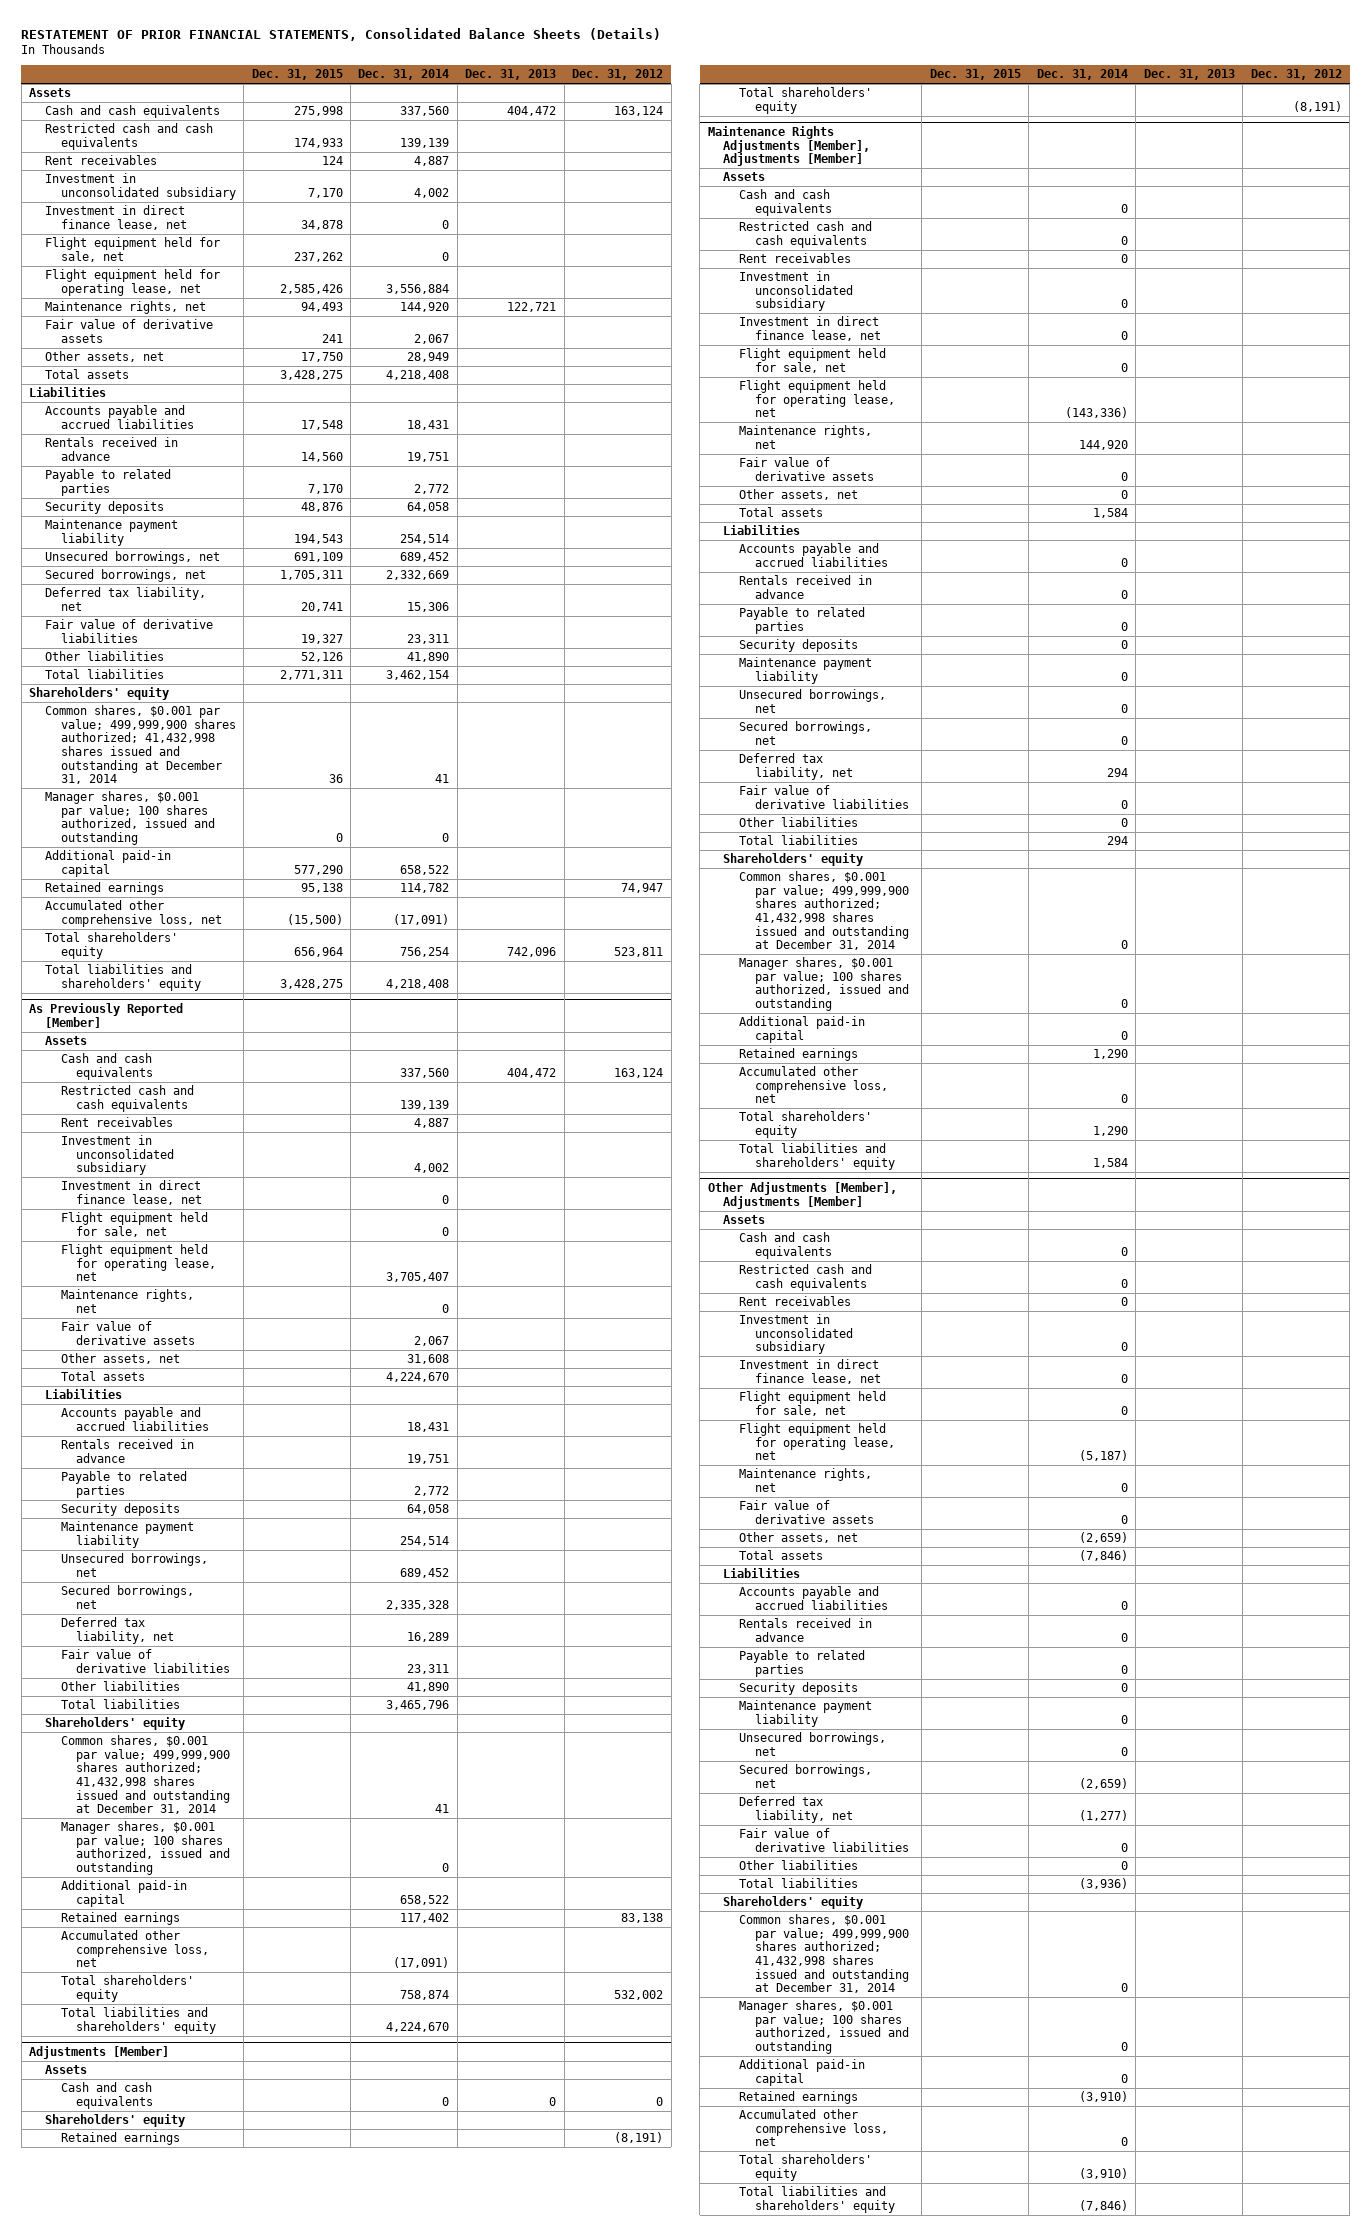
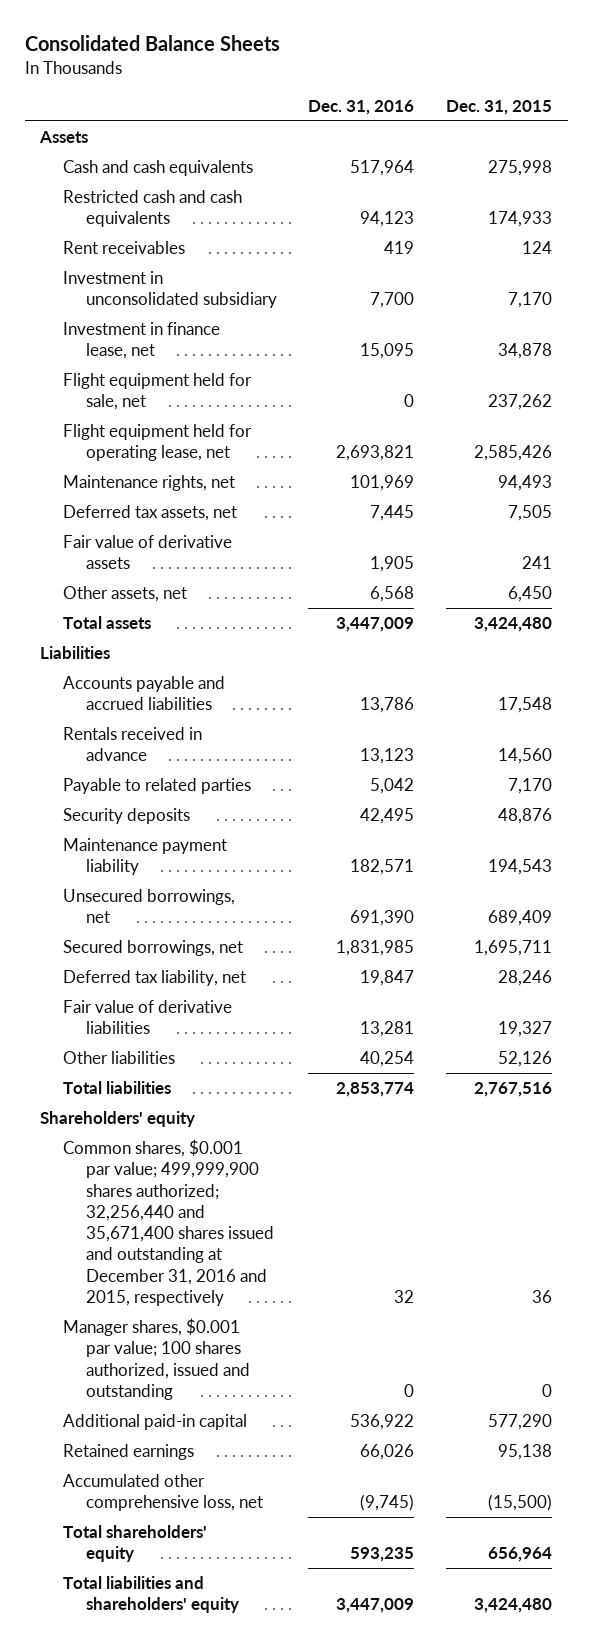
- RESTATEMENT OF PRIOR FINANCIAL STATEMENTS, Consolidated Balance Sheets (Details)
+ Consolidated Balance Sheets
- | Dec. 31, 2015 | Dec. 31, 2014 | Dec. 31, 2013 | Dec. 31, 2012
+ | Dec. 31, 2016 | Dec. 31, 2015
- Investment in direct finance lease, net | 34,878 | 0 | |
+ Investment in finance lease, net | 15,095 | 34,878
+ Deferred tax assets, net | 7,445 | 7,505
- Other assets, net | 17,750 | 28,949 | |
- Total assets | 3,428,275 | 4,218,408 | |
+ Other assets, net | 6,568 | 6,450
+ Total assets | 3,447,009 | 3,424,480
- Unsecured borrowings, net | 691,109 | 689,452 | |
- Secured borrowings, net | 1,705,311 | 2,332,669 | |
- Deferred tax liability, net | 20,741 | 15,306 | |
+ Unsecured borrowings, net | 691,390 | 689,409
+ Secured borrowings, net | 1,831,985 | 1,695,711
+ Deferred tax liability, net | 19,847 | 28,246
- Total liabilities | 2,771,311 | 3,462,154 | |
+ Total liabilities | 2,853,774 | 2,767,516
- Common shares, $0.001 par value; 499,999,900 shares authorized; 41,432,998 shares issued and outstanding at December 31, 2014 | 36 | 41 | |
+ Common shares, $0.001 par value; 499,999,900 shares authorized; 32,256,440 and 35,671,400 shares issued and outstanding at December 31, 2016 and 2015, respectively | 32 | 36
- Total liabilities and shareholders' equity | 3,428,275 | 4,218,408 | |
- As Previously Reported [Member]
- Assets
- Cash and cash equivalents | | 337,560 | 404,472 | 163,124
- Restricted cash and cash equivalents | | 139,139 | |
- Rent receivables | | 4,887 | |
- Investment in unconsolidated subsidiary | | 4,002 | |
- Investment in direct finance lease, net | | 0 | |
- Flight equipment held for sale, net | | 0 | |
- Flight equipment held for operating lease, net | | 3,705,407 | |
- Maintenance rights, net | | 0 | |
- Fair value of derivative assets | | 2,067 | |
- Other assets, net | | 31,608 | |
- Total assets | | 4,224,670 | |
- Liabilities
- Accounts payable and accrued liabilities | | 18,431 | |
- Rentals received in advance | | 19,751 | |
- Payable to related parties | | 2,772 | |
- Security deposits | | 64,058 | |
- Maintenance payment liability | | 254,514 | |
- Unsecured borrowings, net | | 689,452 | |
- Secured borrowings, net | | 2,335,328 | |
- Deferred tax liability, net | | 16,289 | |
- Fair value of derivative liabilities | | 23,311 | |
- Other liabilities | | 41,890 | |
- Total liabilities | | 3,465,796 | |
- Shareholders' equity
- Common shares, $0.001 par value; 499,999,900 shares authorized; 41,432,998 shares issued and outstanding at December 31, 2014 | | 41 | |
- Manager shares, $0.001 par value; 100 shares authorized, issued and outstanding | | 0 | |
- Additional paid-in capital | | 658,522 | |
- Retained earnings | | 117,402 | | 83,138
- Accumulated other comprehensive loss, net | | (17,091) | |
- Total shareholders' equity | | 758,874 | | 532,002
- Total liabilities and shareholders' equity | | 4,224,670 | |
- Adjustments [Member]
- Assets
- Cash and cash equivalents | | 0 | 0 | 0
- Shareholders' equity
- Retained earnings | | | | (8,191)
- Total shareholders' equity | | | | (8,191)
- Maintenance Rights Adjustments [Member], Adjustments [Member]
- Assets
- Cash and cash equivalents | | 0 | |
- Restricted cash and cash equivalents | | 0 | |
- Rent receivables | | 0 | |
- Investment in unconsolidated subsidiary | | 0 | |
- Investment in direct finance lease, net | | 0 | |
- Flight equipment held for sale, net | | 0 | |
- Flight equipment held for operating lease, net | | (143,336) | |
- Maintenance rights, net | | 144,920 | |
- Fair value of derivative assets | | 0 | |
- Other assets, net | | 0 | |
- Total assets | | 1,584 | |
- Liabilities
- Accounts payable and accrued liabilities | | 0 | |
- Rentals received in advance | | 0 | |
- Payable to related parties | | 0 | |
- Security deposits | | 0 | |
- Maintenance payment liability | | 0 | |
- Unsecured borrowings, net | | 0 | |
- Secured borrowings, net | | 0 | |
- Deferred tax liability, net | | 294 | |
- Fair value of derivative liabilities | | 0 | |
- Other liabilities | | 0 | |
- Total liabilities | | 294 | |
- Shareholders' equity
- Common shares, $0.001 par value; 499,999,900 shares authorized; 41,432,998 shares issued and outstanding at December 31, 2014 | | 0 | |
- Manager shares, $0.001 par value; 100 shares authorized, issued and outstanding | | 0 | |
- Additional paid-in capital | | 0 | |
- Retained earnings | | 1,290 | |
- Accumulated other comprehensive loss, net | | 0 | |
- Total shareholders' equity | | 1,290 | |
- Total liabilities and shareholders' equity | | 1,584 | |
- Other Adjustments [Member], Adjustments [Member]
- Assets
- Cash and cash equivalents | | 0 | |
- Restricted cash and cash equivalents | | 0 | |
- Rent receivables | | 0 | |
- Investment in unconsolidated subsidiary | | 0 | |
- Investment in direct finance lease, net | | 0 | |
- Flight equipment held for sale, net | | 0 | |
- Flight equipment held for operating lease, net | | (5,187) | |
- Maintenance rights, net | | 0 | |
- Fair value of derivative assets | | 0 | |
- Other assets, net | | (2,659) | |
- Total assets | | (7,846) | |
- Liabilities
- Accounts payable and accrued liabilities | | 0 | |
- Rentals received in advance | | 0 | |
- Payable to related parties | | 0 | |
- Security deposits | | 0 | |
- Maintenance payment liability | | 0 | |
- Unsecured borrowings, net | | 0 | |
- Secured borrowings, net | | (2,659) | |
- Deferred tax liability, net | | (1,277) | |
- Fair value of derivative liabilities | | 0 | |
- Other liabilities | | 0 | |
- Total liabilities | | (3,936) | |
- Shareholders' equity
- Common shares, $0.001 par value; 499,999,900 shares authorized; 41,432,998 shares issued and outstanding at December 31, 2014 | | 0 | |
- Manager shares, $0.001 par value; 100 shares authorized, issued and outstanding | | 0 | |
- Additional paid-in capital | | 0 | |
- Retained earnings | | (3,910) | |
- Accumulated other comprehensive loss, net | | 0 | |
- Total shareholders' equity | | (3,910) | |
- Total liabilities and shareholders' equity | | (7,846) | |
+ Total liabilities and shareholders' equity | 3,447,009 | 3,424,480

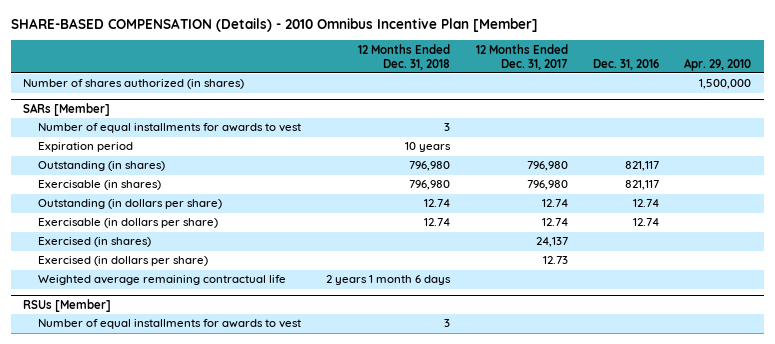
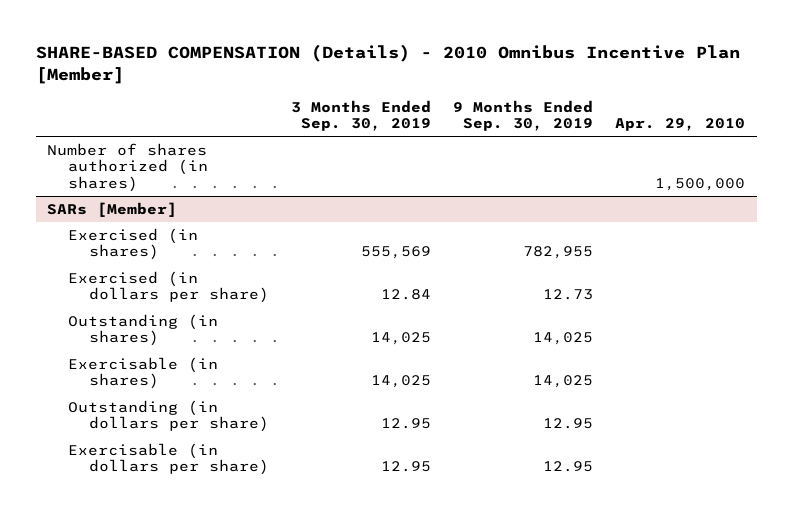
- | 12 Months Ended Dec. 31, 2018 | 12 Months Ended Dec. 31, 2017 | Dec. 31, 2016 | Apr. 29, 2010
+ | 3 Months Ended Sep. 30, 2019 | 9 Months Ended Sep. 30, 2019 | Apr. 29, 2010
@ SARs [Member]
- Number of equal installments for awards to vest | 3 | | |
- Expiration period | 10 years | | |
moved up: Exercised (in shares) | 555,569 | 782,955 |
moved up: Exercised (in dollars per share) | 12.84 | 12.73 |
- Weighted average remaining contractual life | 2 years 1 month 6 days | | |
- RSUs [Member]
- Number of equal installments for awards to vest | 3 | | |

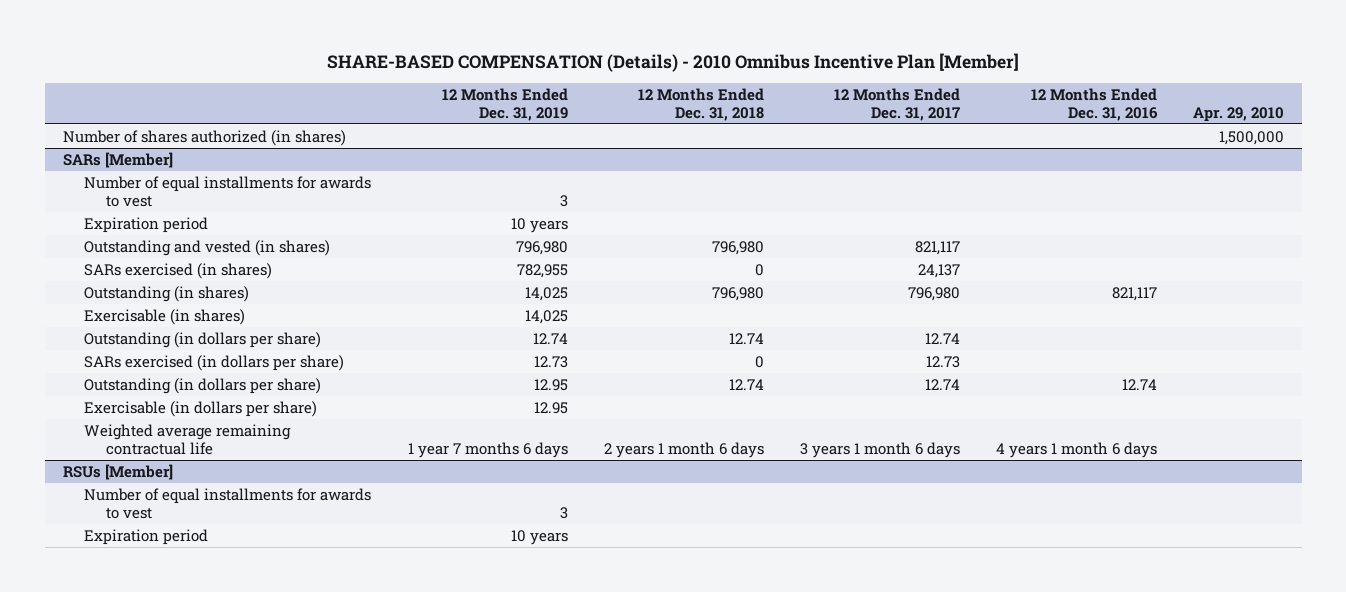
- | 3 Months Ended Sep. 30, 2019 | 9 Months Ended Sep. 30, 2019 | Apr. 29, 2010
+ | 12 Months Ended Dec. 31, 2019 | 12 Months Ended Dec. 31, 2018 | 12 Months Ended Dec. 31, 2017 | 12 Months Ended Dec. 31, 2016 | Apr. 29, 2010
@ SARs [Member]
- Exercised (in shares) | 555,569 | 782,955 |
- Exercised (in dollars per share) | 12.84 | 12.73 |
+ Number of equal installments for awards to vest | 3 | | | |
+ Expiration period | 10 years | | | |
+ Outstanding and vested (in shares) | 796,980 | 796,980 | 821,117 | |
+ SARs exercised (in shares) | 782,955 | 0 | 24,137 | |
+ SARs exercised (in dollars per share) | 12.73 | 0 | 12.73 | |
+ Outstanding (in dollars per share) | 12.95 | 12.74 | 12.74 | 12.74 |
+ Weighted average remaining contractual life | 1 year 7 months 6 days | 2 years 1 month 6 days | 3 years 1 month 6 days | 4 years 1 month 6 days |
+ RSUs [Member]
+ Number of equal installments for awards to vest | 3 | | | |
+ Expiration period | 10 years | | | |

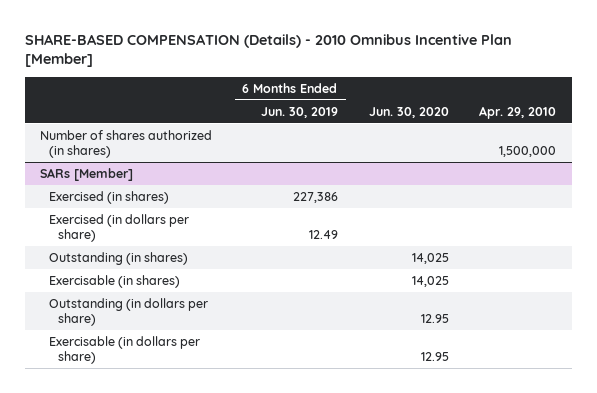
- | 12 Months Ended Dec. 31, 2019 | 12 Months Ended Dec. 31, 2018 | 12 Months Ended Dec. 31, 2017 | 12 Months Ended Dec. 31, 2016 | Apr. 29, 2010
+ | 6 Months Ended Jun. 30, 2019 | Jun. 30, 2020 | Apr. 29, 2010
@ SARs [Member]
- Number of equal installments for awards to vest | 3 | | | |
- Expiration period | 10 years | | | |
- Outstanding and vested (in shares) | 796,980 | 796,980 | 821,117 | |
- SARs exercised (in shares) | 782,955 | 0 | 24,137 | |
+ Exercised (in shares) | 227,386 | |
+ Exercised (in dollars per share) | 12.49 | |
- SARs exercised (in dollars per share) | 12.73 | 0 | 12.73 | |
- Outstanding (in dollars per share) | 12.95 | 12.74 | 12.74 | 12.74 |
- Weighted average remaining contractual life | 1 year 7 months 6 days | 2 years 1 month 6 days | 3 years 1 month 6 days | 4 years 1 month 6 days |
- RSUs [Member]
- Number of equal installments for awards to vest | 3 | | | |
- Expiration period | 10 years | | | |

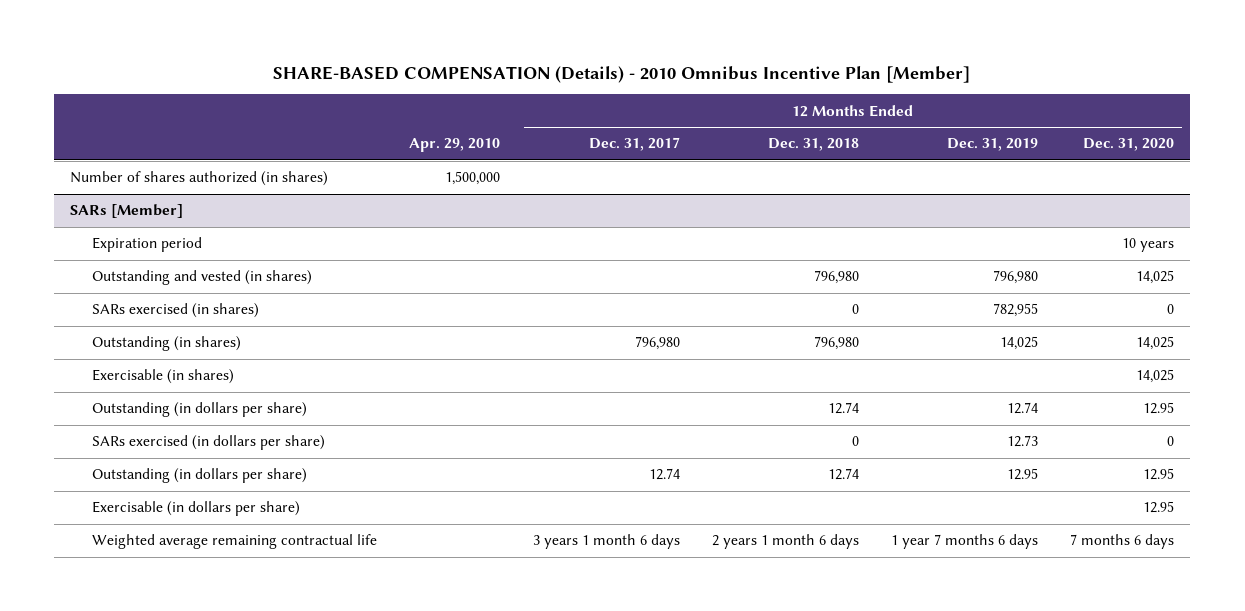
- | 6 Months Ended Jun. 30, 2019 | Jun. 30, 2020 | Apr. 29, 2010
+ | Apr. 29, 2010 | 12 Months Ended Dec. 31, 2017 | 12 Months Ended Dec. 31, 2018 | 12 Months Ended Dec. 31, 2019 | 12 Months Ended Dec. 31, 2020
@ SARs [Member]
- Exercised (in shares) | 227,386 | |
- Exercised (in dollars per share) | 12.49 | |
+ Expiration period | | | | | 10 years
+ Outstanding and vested (in shares) | | | 796,980 | 796,980 | 14,025
+ SARs exercised (in shares) | | | 0 | 782,955 | 0
+ SARs exercised (in dollars per share) | | | 0 | 12.73 | 0
+ Outstanding (in dollars per share) | | 12.74 | 12.74 | 12.95 | 12.95
+ Weighted average remaining contractual life | | 3 years 1 month 6 days | 2 years 1 month 6 days | 1 year 7 months 6 days | 7 months 6 days

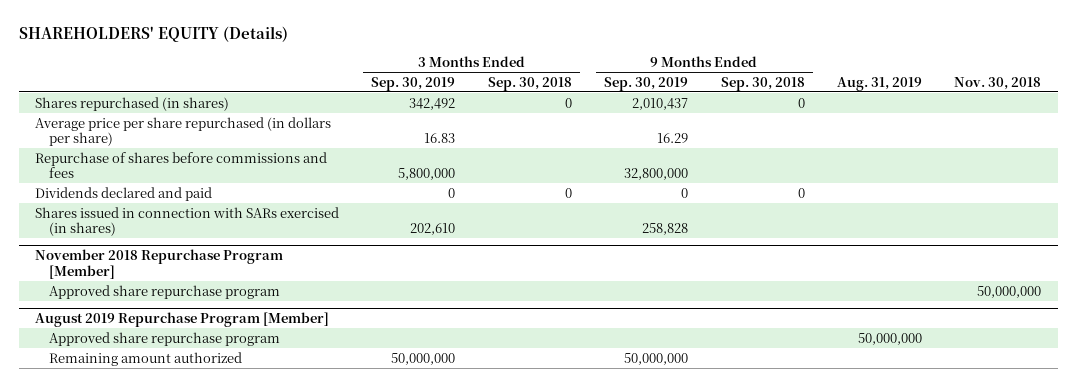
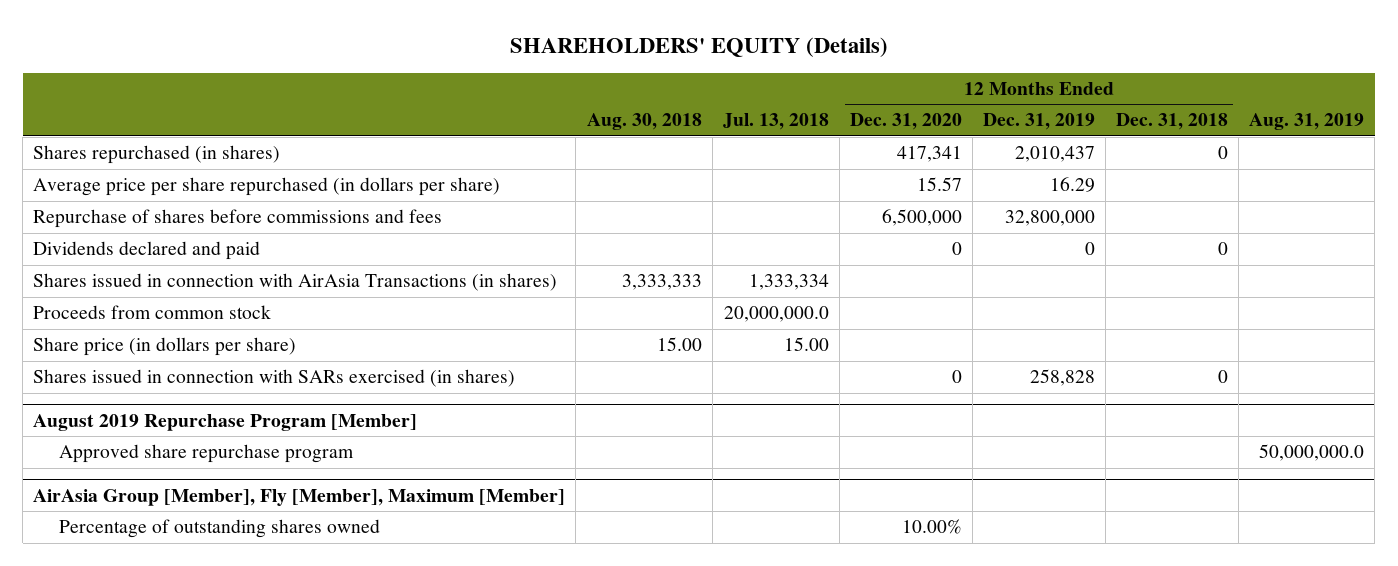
- | 3 Months Ended Sep. 30, 2019 | 3 Months Ended Sep. 30, 2018 | 9 Months Ended Sep. 30, 2019 | 9 Months Ended Sep. 30, 2018 | Aug. 31, 2019 | Nov. 30, 2018
+ | Aug. 30, 2018 | Jul. 13, 2018 | 12 Months Ended Dec. 31, 2020 | 12 Months Ended Dec. 31, 2019 | 12 Months Ended Dec. 31, 2018 | Aug. 31, 2019
+ Shares issued in connection with AirAsia Transactions (in shares) | 3,333,333 | 1,333,334 | | | |
+ Proceeds from common stock | | 20,000,000.0 | | | |
+ Share price (in dollars per share) | 15.00 | 15.00 | | | |
- November 2018 Repurchase Program [Member]
- Approved share repurchase program | | | | | | 50,000,000
@ August 2019 Repurchase Program [Member]
- Approved share repurchase program | | | | | 50,000,000 |
- Remaining amount authorized | 50,000,000 | | 50,000,000 | | |
+ Approved share repurchase program | | | | | | 50,000,000.0
+ AirAsia Group [Member], Fly [Member], Maximum [Member]
+ Percentage of outstanding shares owned | | | 10.00% | | |

